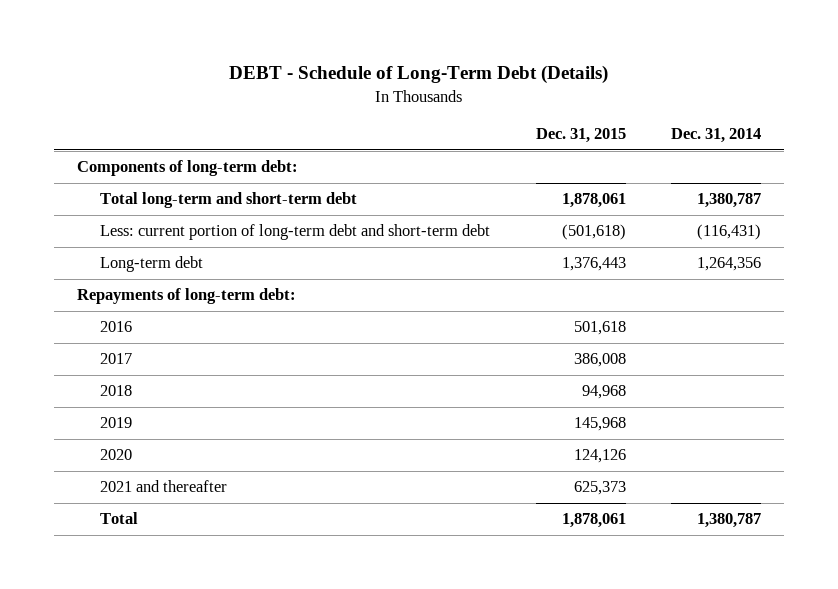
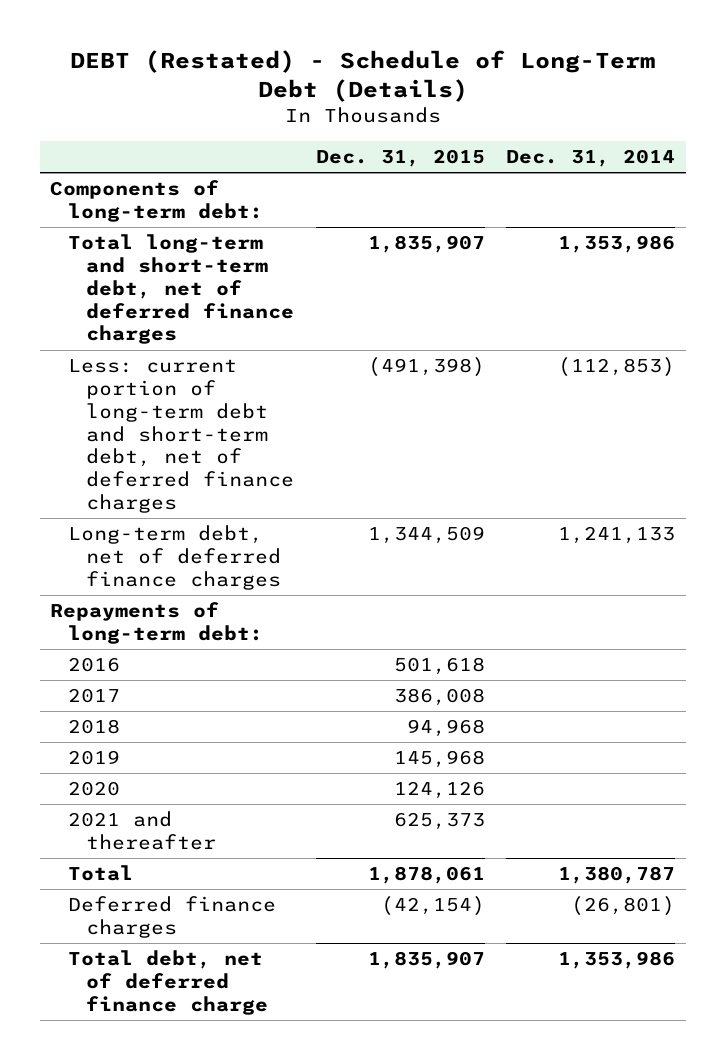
- DEBT - Schedule of Long-Term Debt (Details)
+ DEBT (Restated) - Schedule of Long-Term Debt (Details)
- Total long-term and short-term debt | 1,878,061 | 1,380,787
- Less: current portion of long-term debt and short-term debt | (501,618) | (116,431)
- Long-term debt | 1,376,443 | 1,264,356
+ Total long-term and short-term debt, net of deferred finance charges | 1,835,907 | 1,353,986
+ Less: current portion of long-term debt and short-term debt, net of deferred finance charges | (491,398) | (112,853)
+ Long-term debt, net of deferred finance charges | 1,344,509 | 1,241,133
+ Deferred finance charges | (42,154) | (26,801)
+ Total debt, net of deferred finance charge | 1,835,907 | 1,353,986

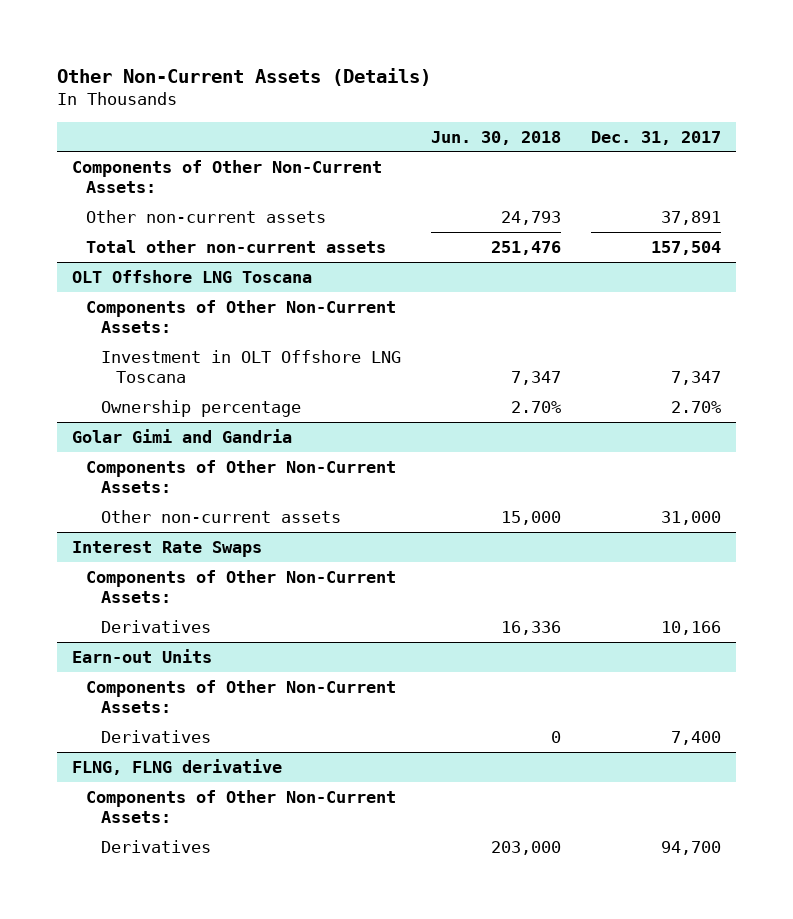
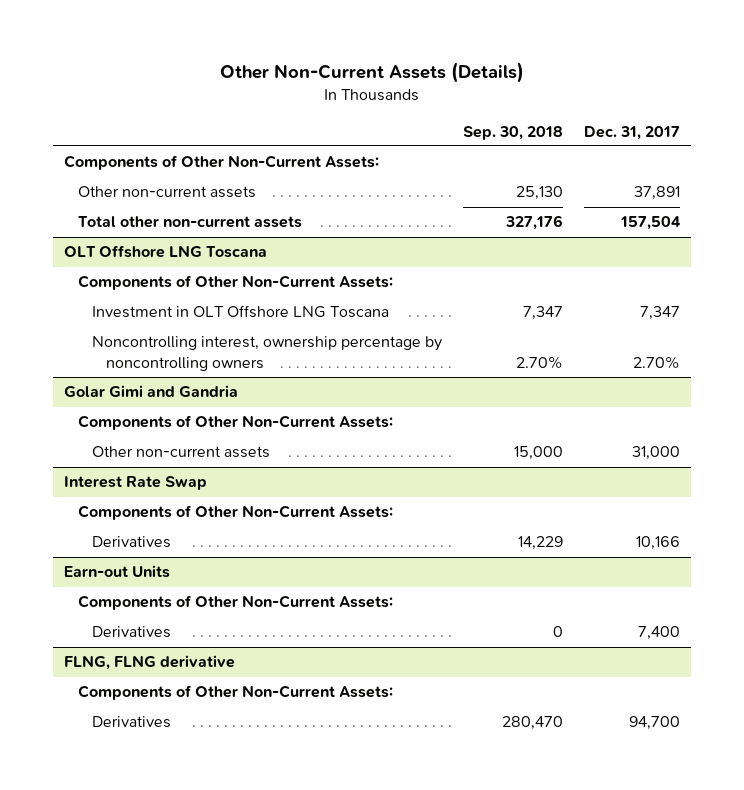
- | Jun. 30, 2018 | Dec. 31, 2017
+ | Sep. 30, 2018 | Dec. 31, 2017
@ OLT Offshore LNG Toscana
- Ownership percentage | 2.70% | 2.70%
+ Noncontrolling interest, ownership percentage by noncontrolling owners | 2.70% | 2.70%
- Interest Rate Swaps
+ Interest Rate Swap

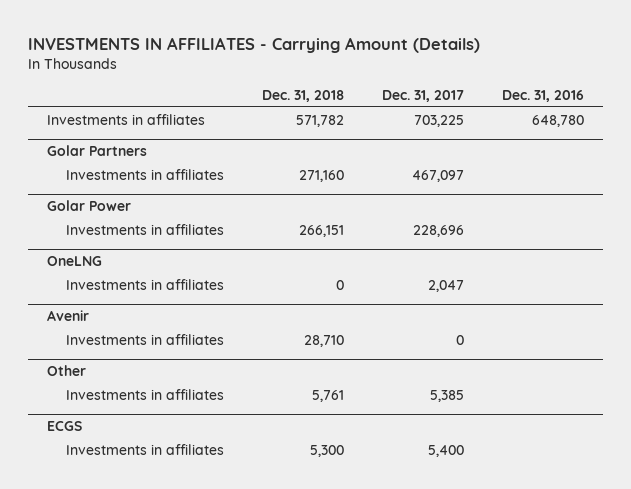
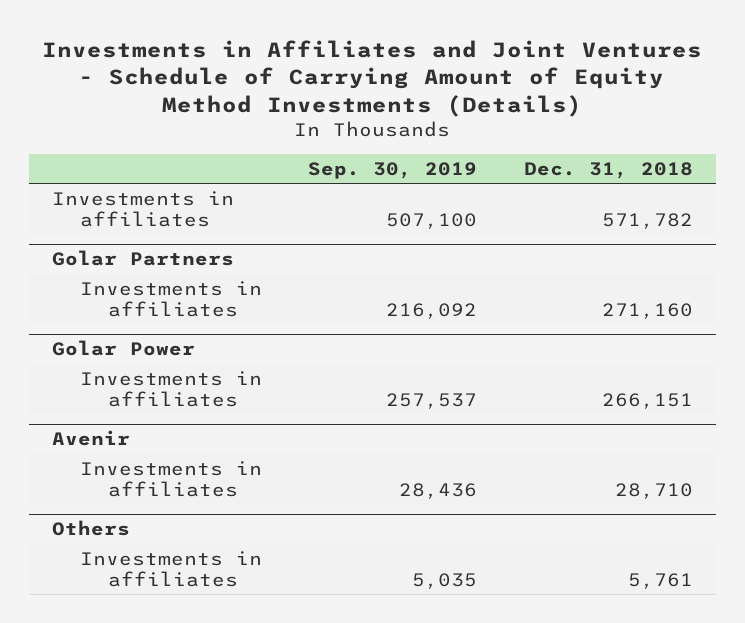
- INVESTMENTS IN AFFILIATES - Carrying Amount (Details)
+ Investments in Affiliates and Joint Ventures - Schedule of Carrying Amount of Equity Method Investments (Details)
- | Dec. 31, 2018 | Dec. 31, 2017 | Dec. 31, 2016
+ | Sep. 30, 2019 | Dec. 31, 2018
- OneLNG
- Investments in affiliates | 0 | 2,047 |
- Other
+ Others
- ECGS
- Investments in affiliates | 5,300 | 5,400 |

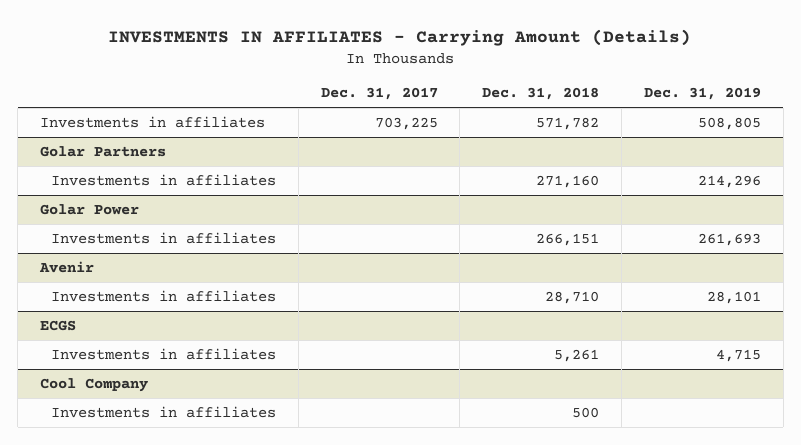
- Investments in Affiliates and Joint Ventures - Schedule of Carrying Amount of Equity Method Investments (Details)
+ INVESTMENTS IN AFFILIATES - Carrying Amount (Details)
- | Sep. 30, 2019 | Dec. 31, 2018
+ | Dec. 31, 2017 | Dec. 31, 2018 | Dec. 31, 2019
- Others
- Investments in affiliates | 5,035 | 5,761
+ ECGS
+ Investments in affiliates | | 5,261 | 4,715
+ Cool Company
+ Investments in affiliates | | 500 |

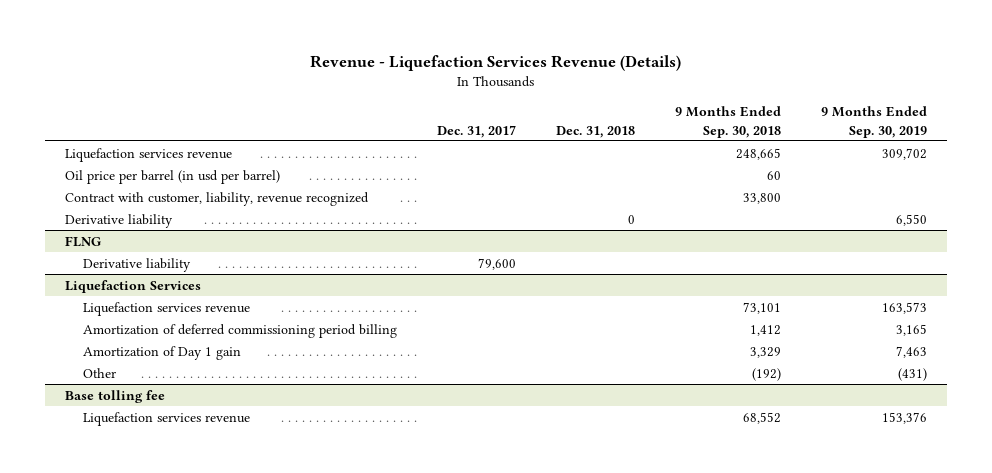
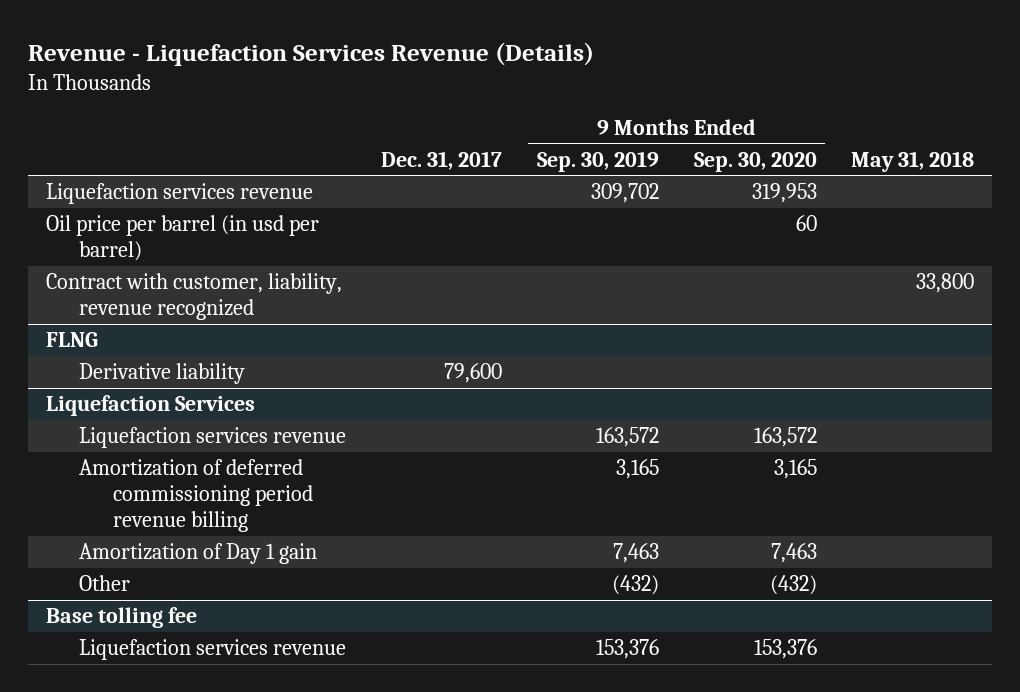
- | Dec. 31, 2017 | Dec. 31, 2018 | 9 Months Ended Sep. 30, 2018 | 9 Months Ended Sep. 30, 2019
+ | Dec. 31, 2017 | 9 Months Ended Sep. 30, 2019 | 9 Months Ended Sep. 30, 2020 | May 31, 2018
- Derivative liability | | 0 | | 6,550
@ Liquefaction Services
- Liquefaction services revenue | | | 73,101 | 163,573
- Amortization of deferred commissioning period billing | | | 1,412 | 3,165
+ Liquefaction services revenue | | 163,572 | 163,572 |
+ Amortization of deferred commissioning period revenue billing | | 3,165 | 3,165 |
- Other | | | (192) | (431)
+ Other | | (432) | (432) |

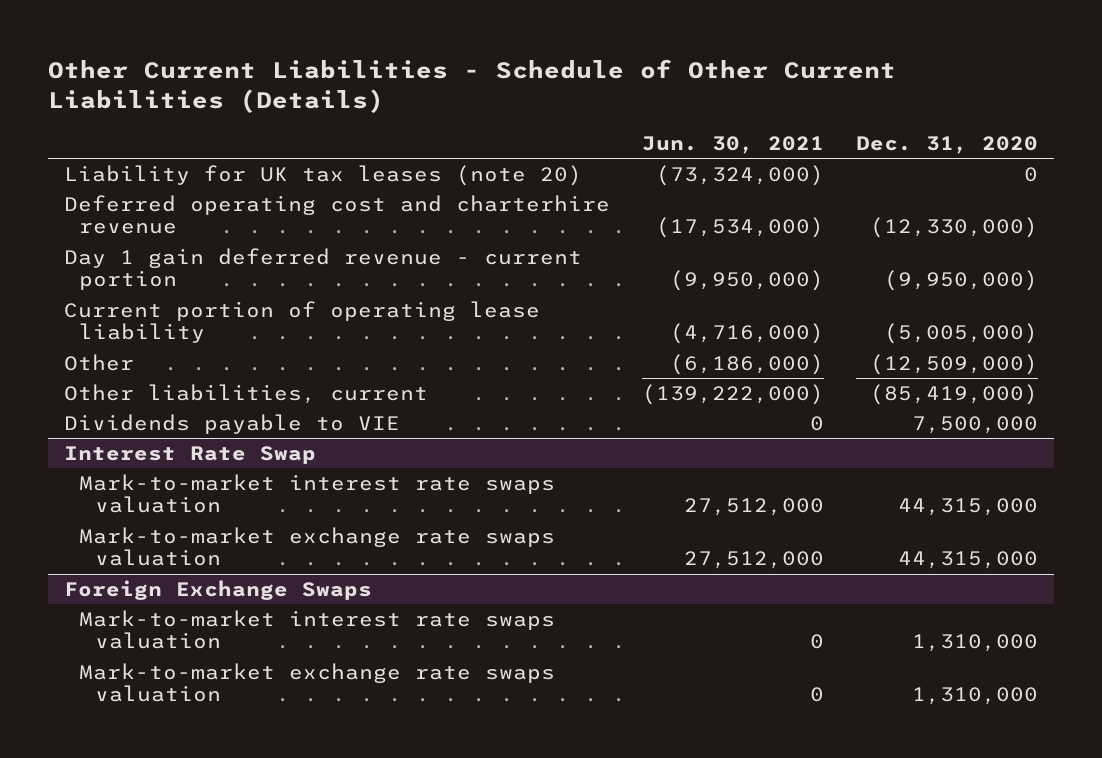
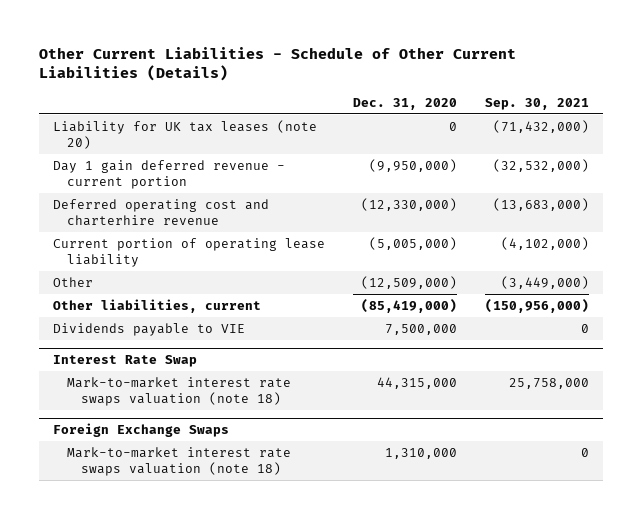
- | Jun. 30, 2021 | Dec. 31, 2020
+ | Dec. 31, 2020 | Sep. 30, 2021
moved down: Deferred operating cost and charterhire revenue | (12,330,000) | (13,683,000)
@ Interest Rate Swap
- Mark-to-market interest rate swaps valuation | 27,512,000 | 44,315,000
- Mark-to-market exchange rate swaps valuation | 27,512,000 | 44,315,000
+ Mark-to-market interest rate swaps valuation (note 18) | 44,315,000 | 25,758,000
@ Foreign Exchange Swaps
- Mark-to-market interest rate swaps valuation | 0 | 1,310,000
- Mark-to-market exchange rate swaps valuation | 0 | 1,310,000
+ Mark-to-market interest rate swaps valuation (note 18) | 1,310,000 | 0

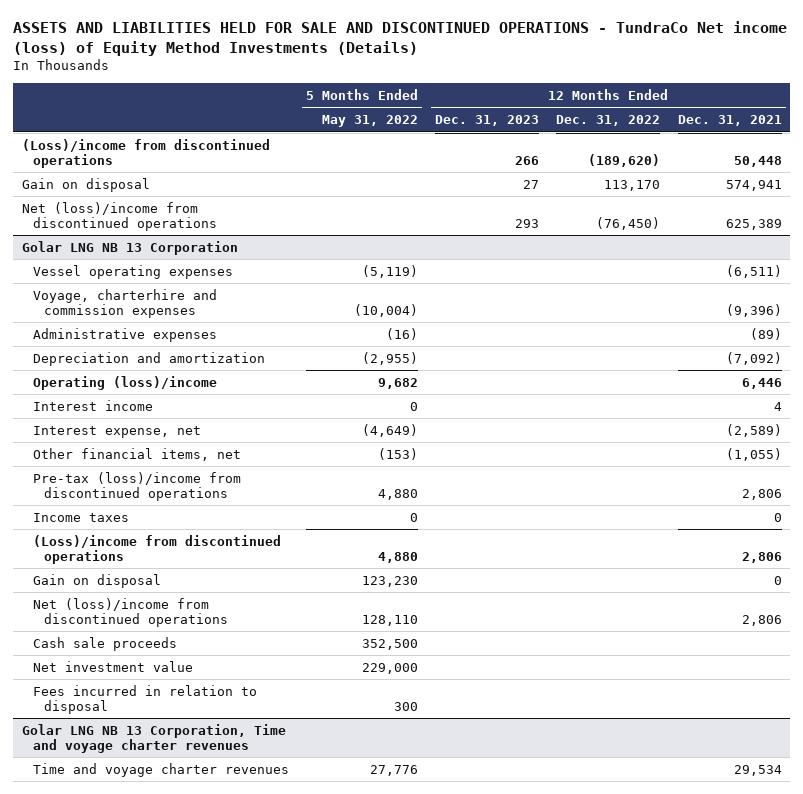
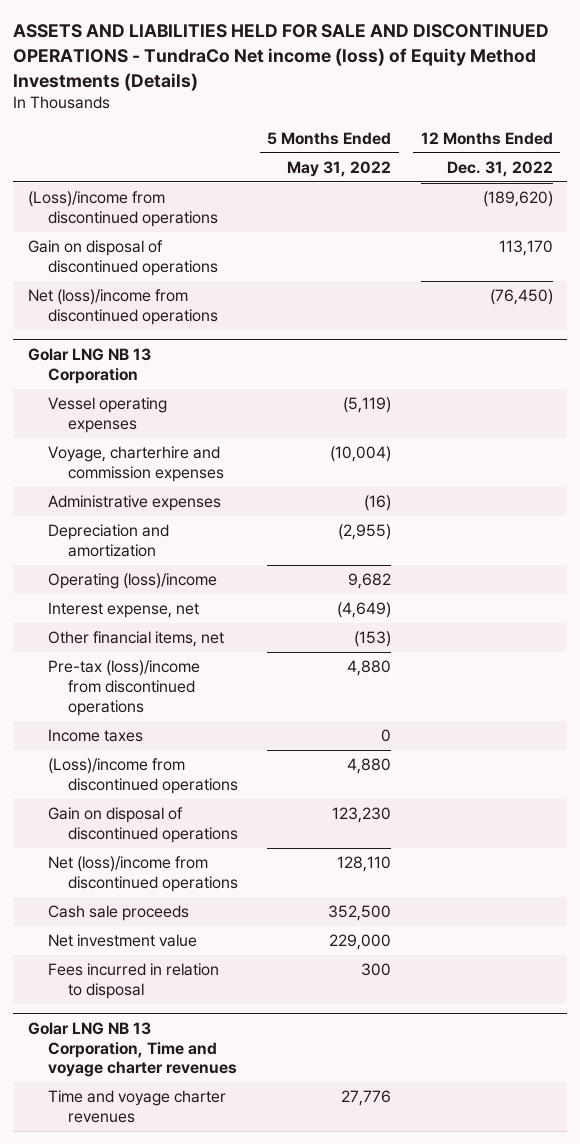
- | 5 Months Ended May 31, 2022 | 12 Months Ended Dec. 31, 2023 | 12 Months Ended Dec. 31, 2022 | 12 Months Ended Dec. 31, 2021
+ | 5 Months Ended May 31, 2022 | 12 Months Ended Dec. 31, 2022
- Gain on disposal | | 27 | 113,170 | 574,941
+ Gain on disposal of discontinued operations | | 113,170
@ Golar LNG NB 13 Corporation
- Interest income | 0 | | | 4
- Gain on disposal | 123,230 | | | 0
+ Gain on disposal of discontinued operations | 123,230 |

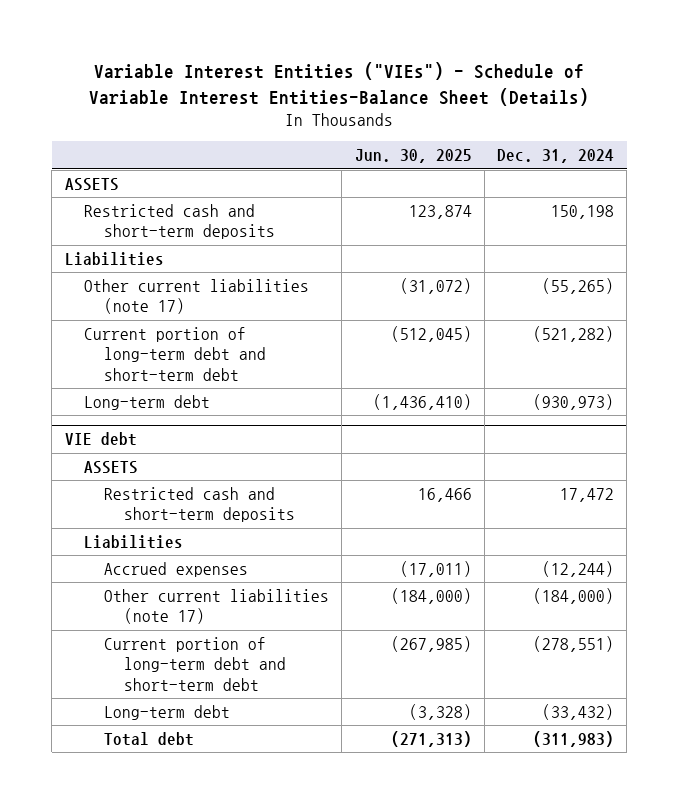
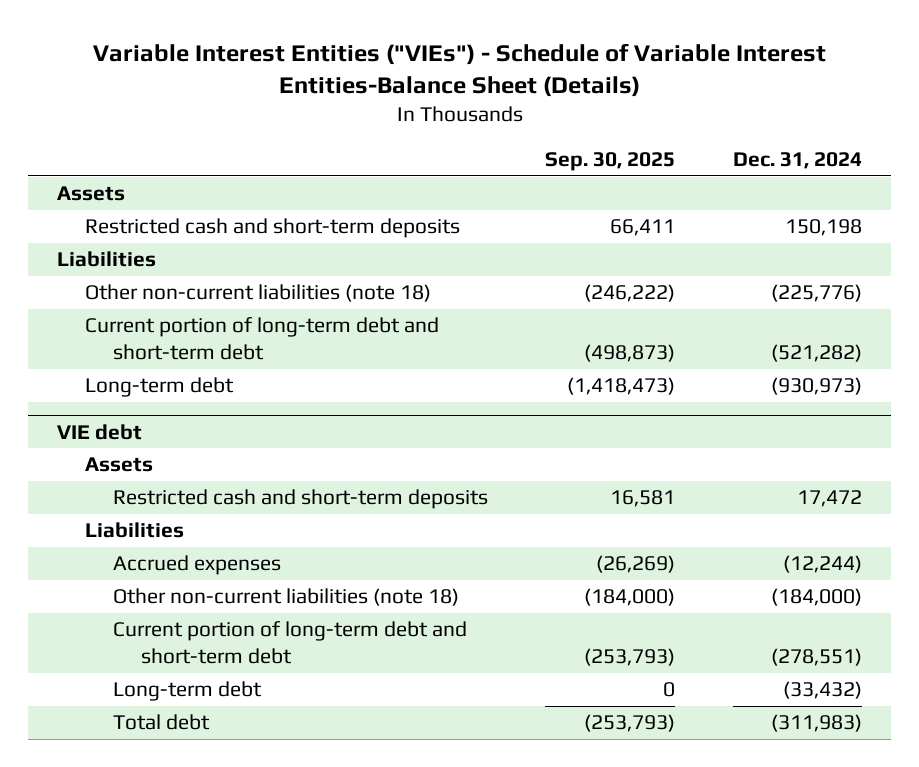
- | Jun. 30, 2025 | Dec. 31, 2024
+ | Sep. 30, 2025 | Dec. 31, 2024
- ASSETS
+ Assets
- Other current liabilities (note 17) | (31,072) | (55,265)
+ Other non-current liabilities (note 18) | (246,222) | (225,776)
@ VIE debt
- ASSETS
+ Assets
- Other current liabilities (note 17) | (184,000) | (184,000)
+ Other non-current liabilities (note 18) | (184,000) | (184,000)

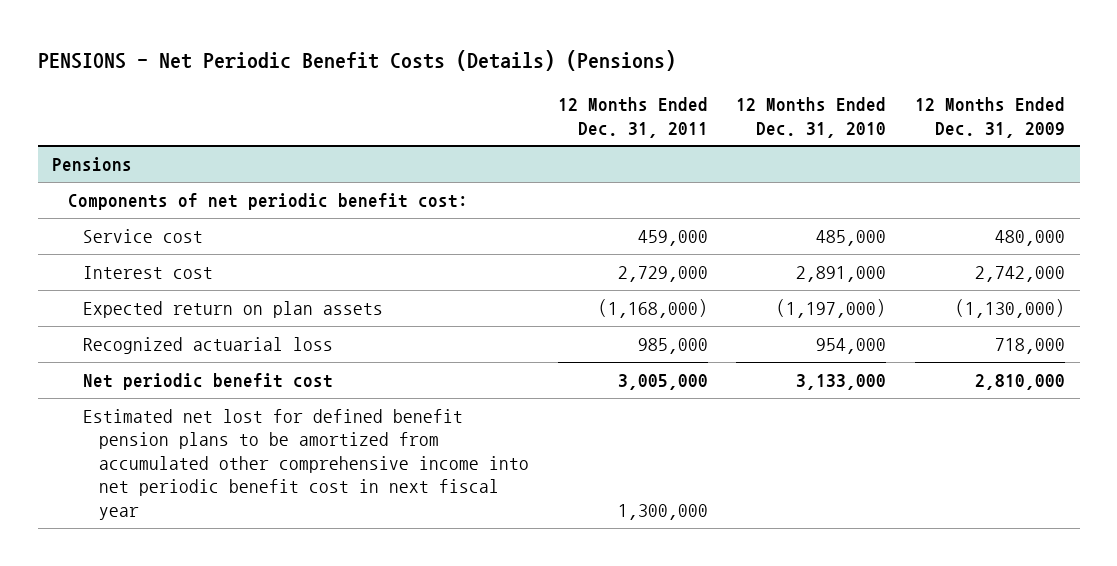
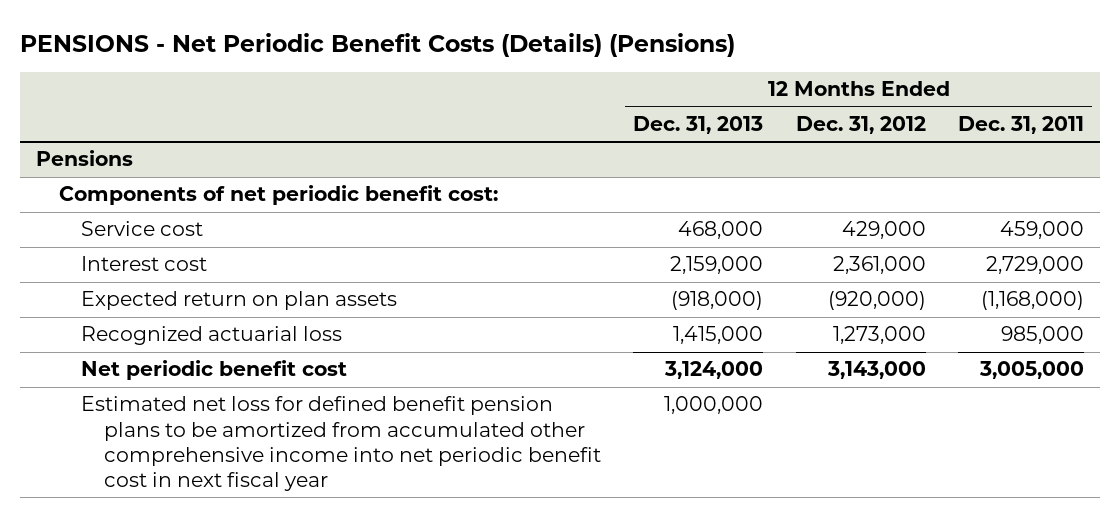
- | 12 Months Ended Dec. 31, 2011 | 12 Months Ended Dec. 31, 2010 | 12 Months Ended Dec. 31, 2009
+ | 12 Months Ended Dec. 31, 2013 | 12 Months Ended Dec. 31, 2012 | 12 Months Ended Dec. 31, 2011
@ Pensions
- Estimated net lost for defined benefit pension plans to be amortized from accumulated other comprehensive income into net periodic benefit cost in next fiscal year | 1,300,000 | |
+ Estimated net loss for defined benefit pension plans to be amortized from accumulated other comprehensive income into net periodic benefit cost in next fiscal year | 1,000,000 | |

